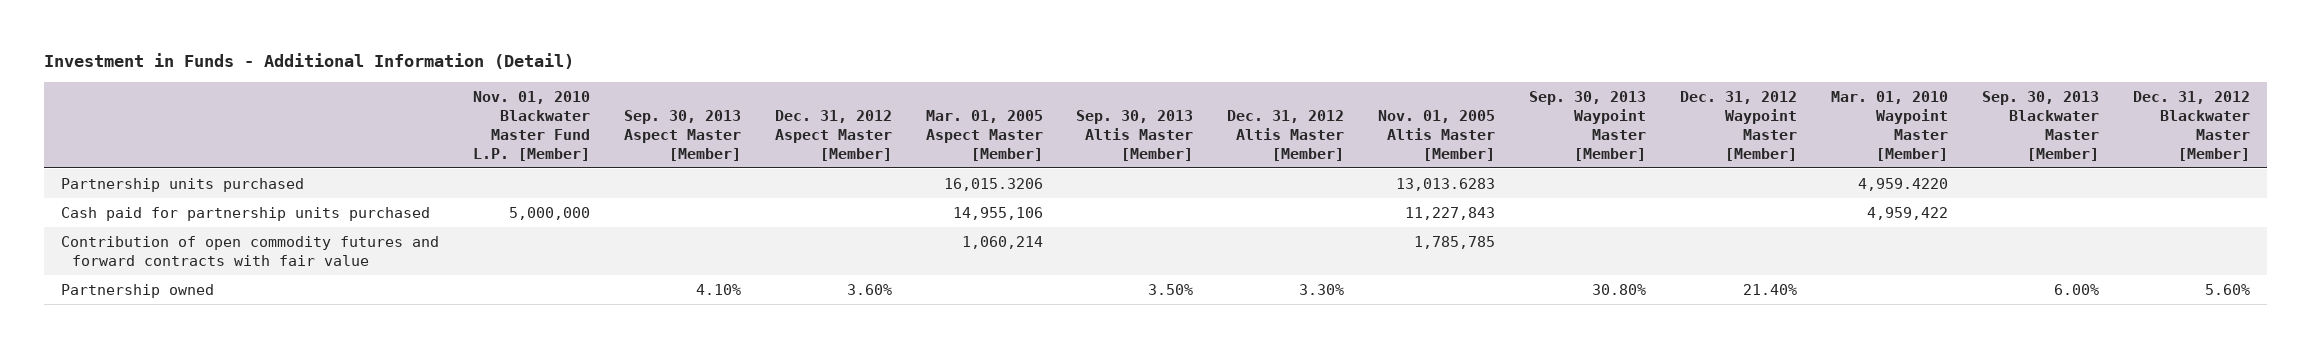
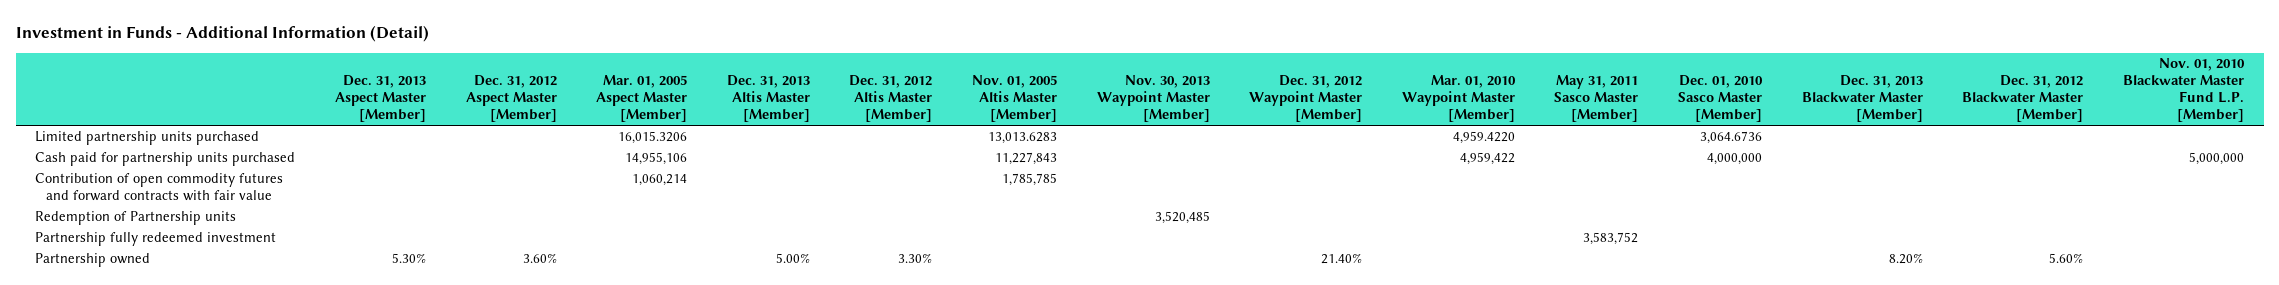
- | Nov. 01, 2010 Blackwater Master Fund L.P. [Member] | Sep. 30, 2013 Aspect Master [Member] | Dec. 31, 2012 Aspect Master [Member] | Mar. 01, 2005 Aspect Master [Member] | Sep. 30, 2013 Altis Master [Member] | Dec. 31, 2012 Altis Master [Member] | Nov. 01, 2005 Altis Master [Member] | Sep. 30, 2013 Waypoint Master [Member] | Dec. 31, 2012 Waypoint Master [Member] | Mar. 01, 2010 Waypoint Master [Member] | Sep. 30, 2013 Blackwater Master [Member] | Dec. 31, 2012 Blackwater Master [Member]
+ | Dec. 31, 2013 Aspect Master [Member] | Dec. 31, 2012 Aspect Master [Member] | Mar. 01, 2005 Aspect Master [Member] | Dec. 31, 2013 Altis Master [Member] | Dec. 31, 2012 Altis Master [Member] | Nov. 01, 2005 Altis Master [Member] | Nov. 30, 2013 Waypoint Master [Member] | Dec. 31, 2012 Waypoint Master [Member] | Mar. 01, 2010 Waypoint Master [Member] | May 31, 2011 Sasco Master [Member] | Dec. 01, 2010 Sasco Master [Member] | Dec. 31, 2013 Blackwater Master [Member] | Dec. 31, 2012 Blackwater Master [Member] | Nov. 01, 2010 Blackwater Master Fund L.P. [Member]
- Partnership units purchased | | | | 16,015.3206 | | | 13,013.6283 | | | 4,959.4220 | |
+ Limited partnership units purchased | | | 16,015.3206 | | | 13,013.6283 | | | 4,959.4220 | | 3,064.6736 | | |
+ Redemption of Partnership units | | | | | | | 3,520,485 | | | | | | |
+ Partnership fully redeemed investment | | | | | | | | | | 3,583,752 | | | |

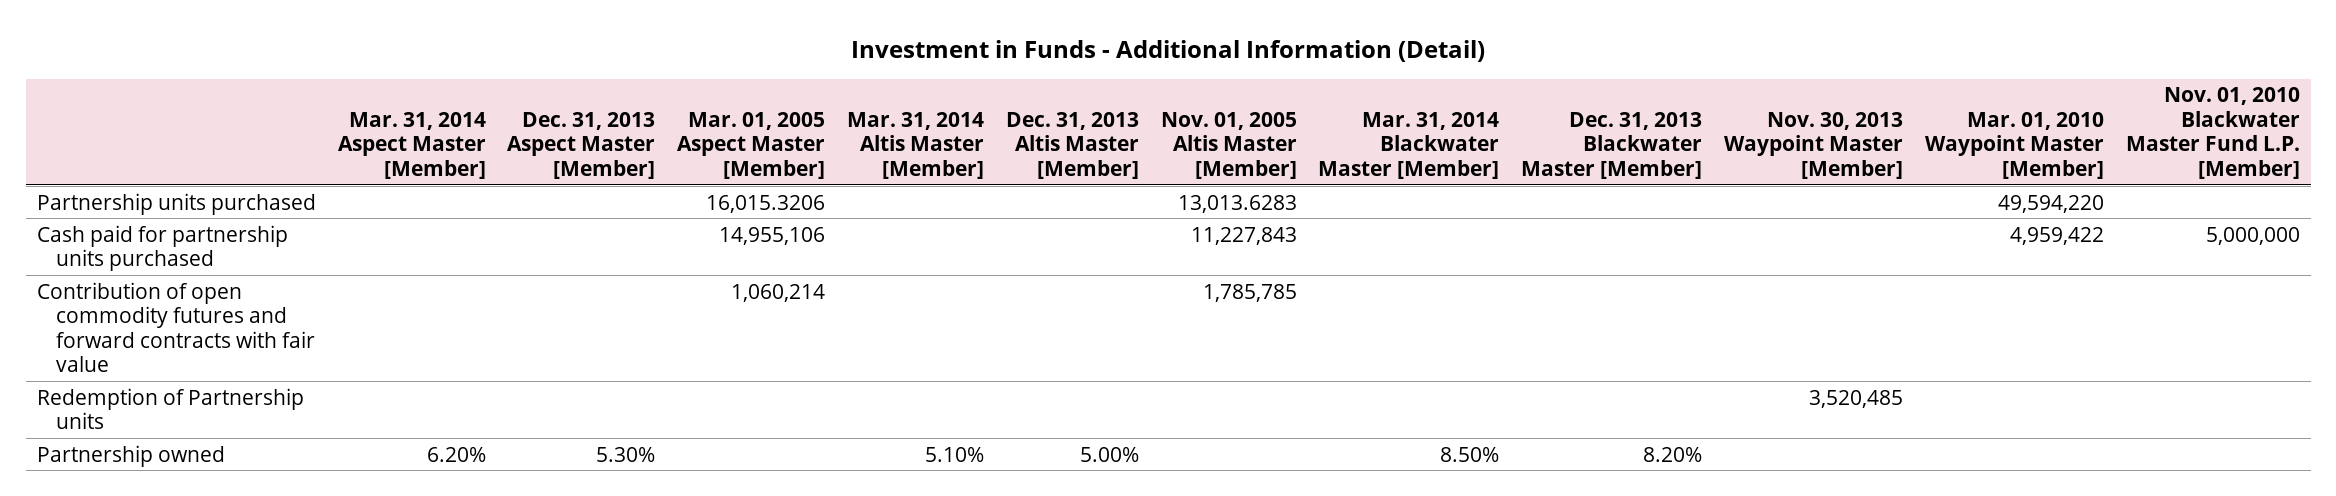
- | Dec. 31, 2013 Aspect Master [Member] | Dec. 31, 2012 Aspect Master [Member] | Mar. 01, 2005 Aspect Master [Member] | Dec. 31, 2013 Altis Master [Member] | Dec. 31, 2012 Altis Master [Member] | Nov. 01, 2005 Altis Master [Member] | Nov. 30, 2013 Waypoint Master [Member] | Dec. 31, 2012 Waypoint Master [Member] | Mar. 01, 2010 Waypoint Master [Member] | May 31, 2011 Sasco Master [Member] | Dec. 01, 2010 Sasco Master [Member] | Dec. 31, 2013 Blackwater Master [Member] | Dec. 31, 2012 Blackwater Master [Member] | Nov. 01, 2010 Blackwater Master Fund L.P. [Member]
+ | Mar. 31, 2014 Aspect Master [Member] | Dec. 31, 2013 Aspect Master [Member] | Mar. 01, 2005 Aspect Master [Member] | Mar. 31, 2014 Altis Master [Member] | Dec. 31, 2013 Altis Master [Member] | Nov. 01, 2005 Altis Master [Member] | Mar. 31, 2014 Blackwater Master [Member] | Dec. 31, 2013 Blackwater Master [Member] | Nov. 30, 2013 Waypoint Master [Member] | Mar. 01, 2010 Waypoint Master [Member] | Nov. 01, 2010 Blackwater Master Fund L.P. [Member]
- Limited partnership units purchased | | | 16,015.3206 | | | 13,013.6283 | | | 4,959.4220 | | 3,064.6736 | | |
+ Partnership units purchased | | | 16,015.3206 | | | 13,013.6283 | | | | 49,594,220 |
- Partnership fully redeemed investment | | | | | | | | | | 3,583,752 | | | |

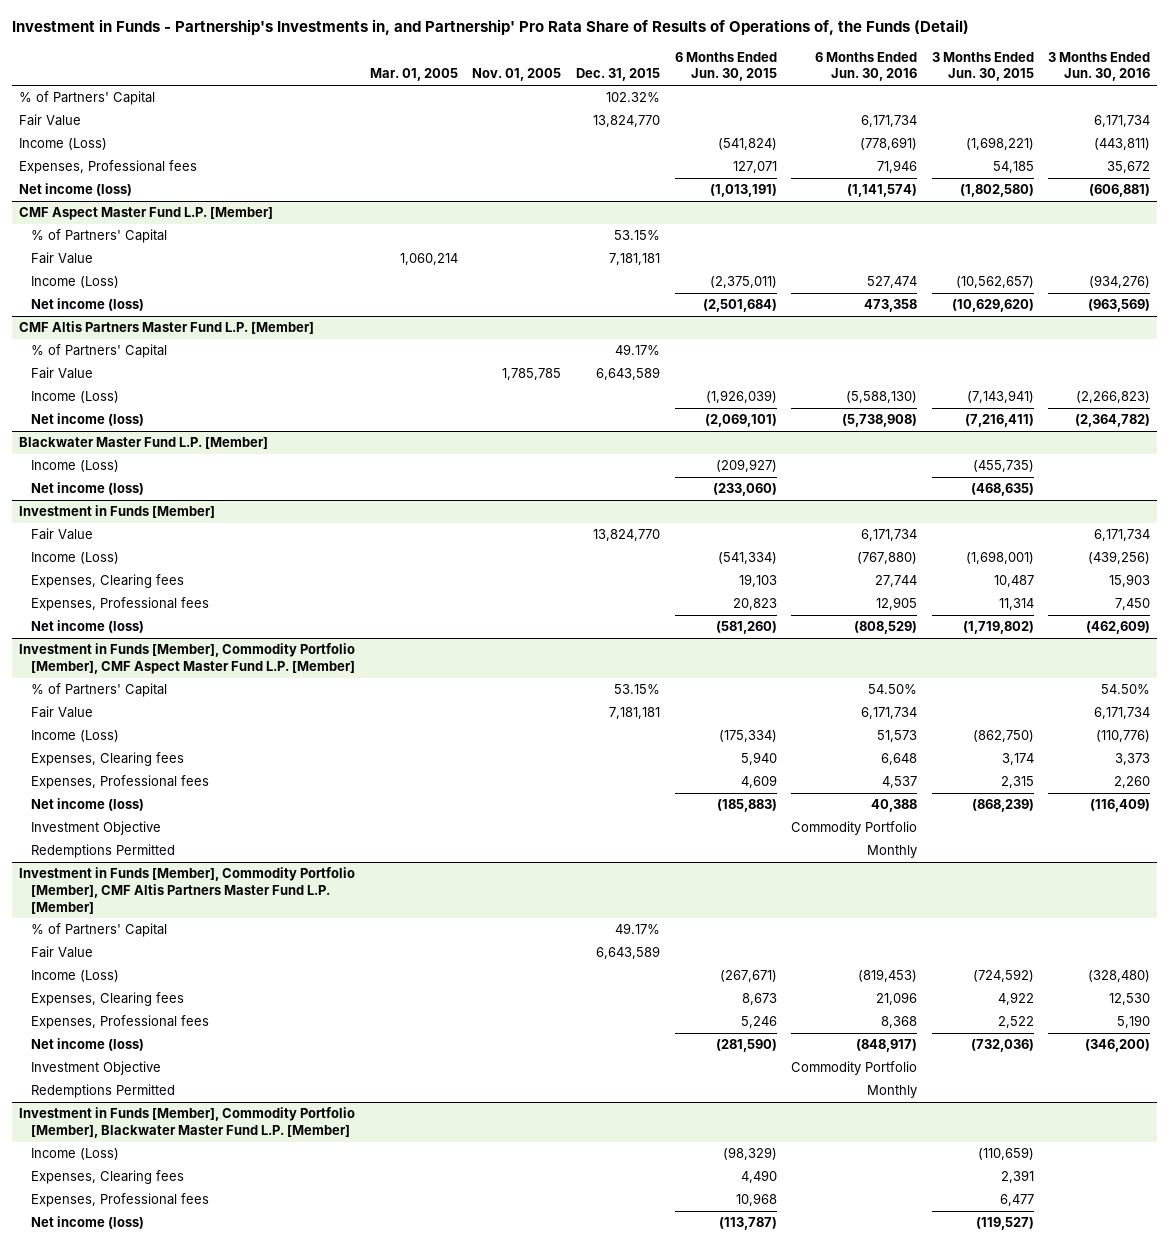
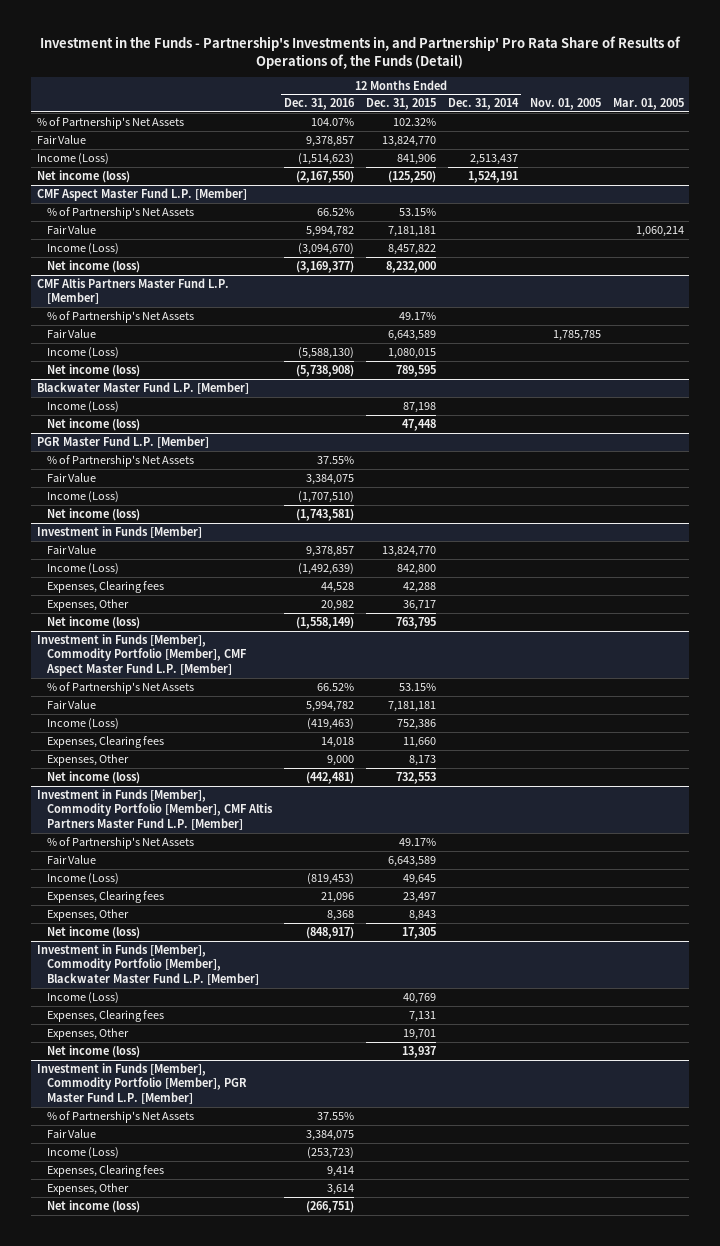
- Investment in Funds - Partnership's Investments in, and Partnership' Pro Rata Share of Results of Operations of, the Funds (Detail)
+ Investment in the Funds - Partnership's Investments in, and Partnership' Pro Rata Share of Results of Operations of, the Funds (Detail)
- | Mar. 01, 2005 | Nov. 01, 2005 | Dec. 31, 2015 | 6 Months Ended Jun. 30, 2015 | 6 Months Ended Jun. 30, 2016 | 3 Months Ended Jun. 30, 2015 | 3 Months Ended Jun. 30, 2016
+ | 12 Months Ended Dec. 31, 2016 | 12 Months Ended Dec. 31, 2015 | 12 Months Ended Dec. 31, 2014 | Nov. 01, 2005 | Mar. 01, 2005
- % of Partners' Capital | | | 102.32% | | | |
+ % of Partnership's Net Assets | 104.07% | 102.32% | | |
- Expenses, Professional fees | | | | 127,071 | 71,946 | 54,185 | 35,672
@ CMF Aspect Master Fund L.P. [Member]
- % of Partners' Capital | | | 53.15% | | | |
+ % of Partnership's Net Assets | 66.52% | 53.15% | | |
@ CMF Altis Partners Master Fund L.P. [Member]
- % of Partners' Capital | | | 49.17% | | | |
+ % of Partnership's Net Assets | | 49.17% | | |
+ PGR Master Fund L.P. [Member]
+ % of Partnership's Net Assets | 37.55% | | | |
+ Fair Value | 3,384,075 | | | |
+ Income (Loss) | (1,707,510) | | | |
+ Net income (loss) | (1,743,581) | | | |
@ Investment in Funds [Member]
- Expenses, Professional fees | | | | 20,823 | 12,905 | 11,314 | 7,450
+ Expenses, Other | 20,982 | 36,717 | | |
@ Investment in Funds [Member], Commodity Portfolio [Member], CMF Aspect Master Fund L.P. [Member]
- % of Partners' Capital | | | 53.15% | | 54.50% | | 54.50%
+ % of Partnership's Net Assets | 66.52% | 53.15% | | |
- Expenses, Professional fees | | | | 4,609 | 4,537 | 2,315 | 2,260
+ Expenses, Other | 9,000 | 8,173 | | |
- Investment Objective | | | | | Commodity Portfolio | |
- Redemptions Permitted | | | | | Monthly | |
@ Investment in Funds [Member], Commodity Portfolio [Member], CMF Altis Partners Master Fund L.P. [Member]
- % of Partners' Capital | | | 49.17% | | | |
+ % of Partnership's Net Assets | | 49.17% | | |
- Expenses, Professional fees | | | | 5,246 | 8,368 | 2,522 | 5,190
+ Expenses, Other | 8,368 | 8,843 | | |
- Investment Objective | | | | | Commodity Portfolio | |
- Redemptions Permitted | | | | | Monthly | |
@ Investment in Funds [Member], Commodity Portfolio [Member], Blackwater Master Fund L.P. [Member]
- Expenses, Professional fees | | | | 10,968 | | 6,477 |
+ Expenses, Other | | 19,701 | | |
+ Investment in Funds [Member], Commodity Portfolio [Member], PGR Master Fund L.P. [Member]
+ % of Partnership's Net Assets | 37.55% | | | |
+ Fair Value | 3,384,075 | | | |
+ Income (Loss) | (253,723) | | | |
+ Expenses, Clearing fees | 9,414 | | | |
+ Expenses, Other | 3,614 | | | |
+ Net income (loss) | (266,751) | | | |

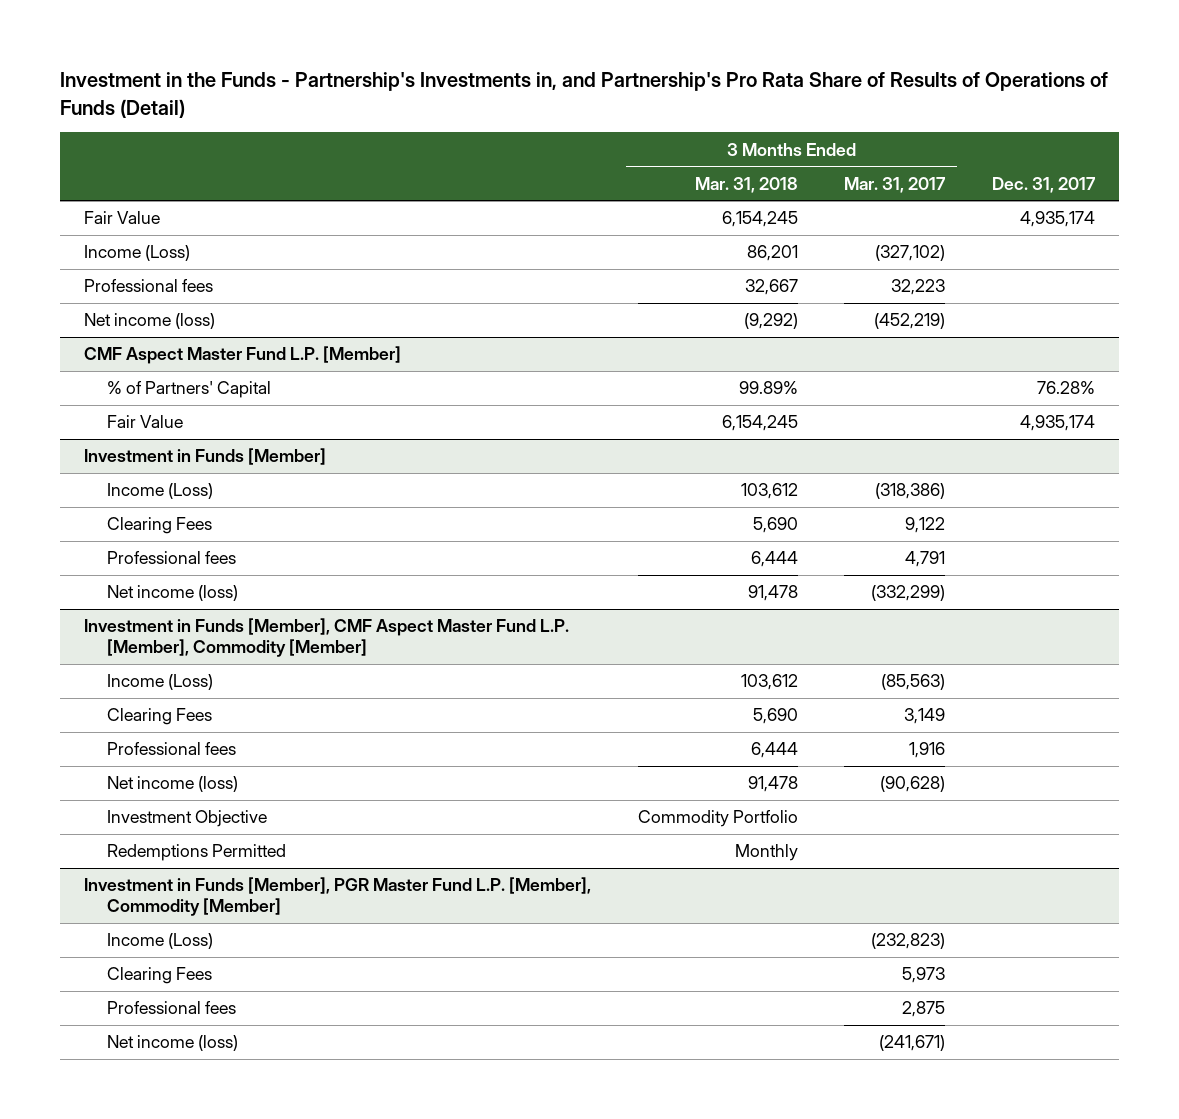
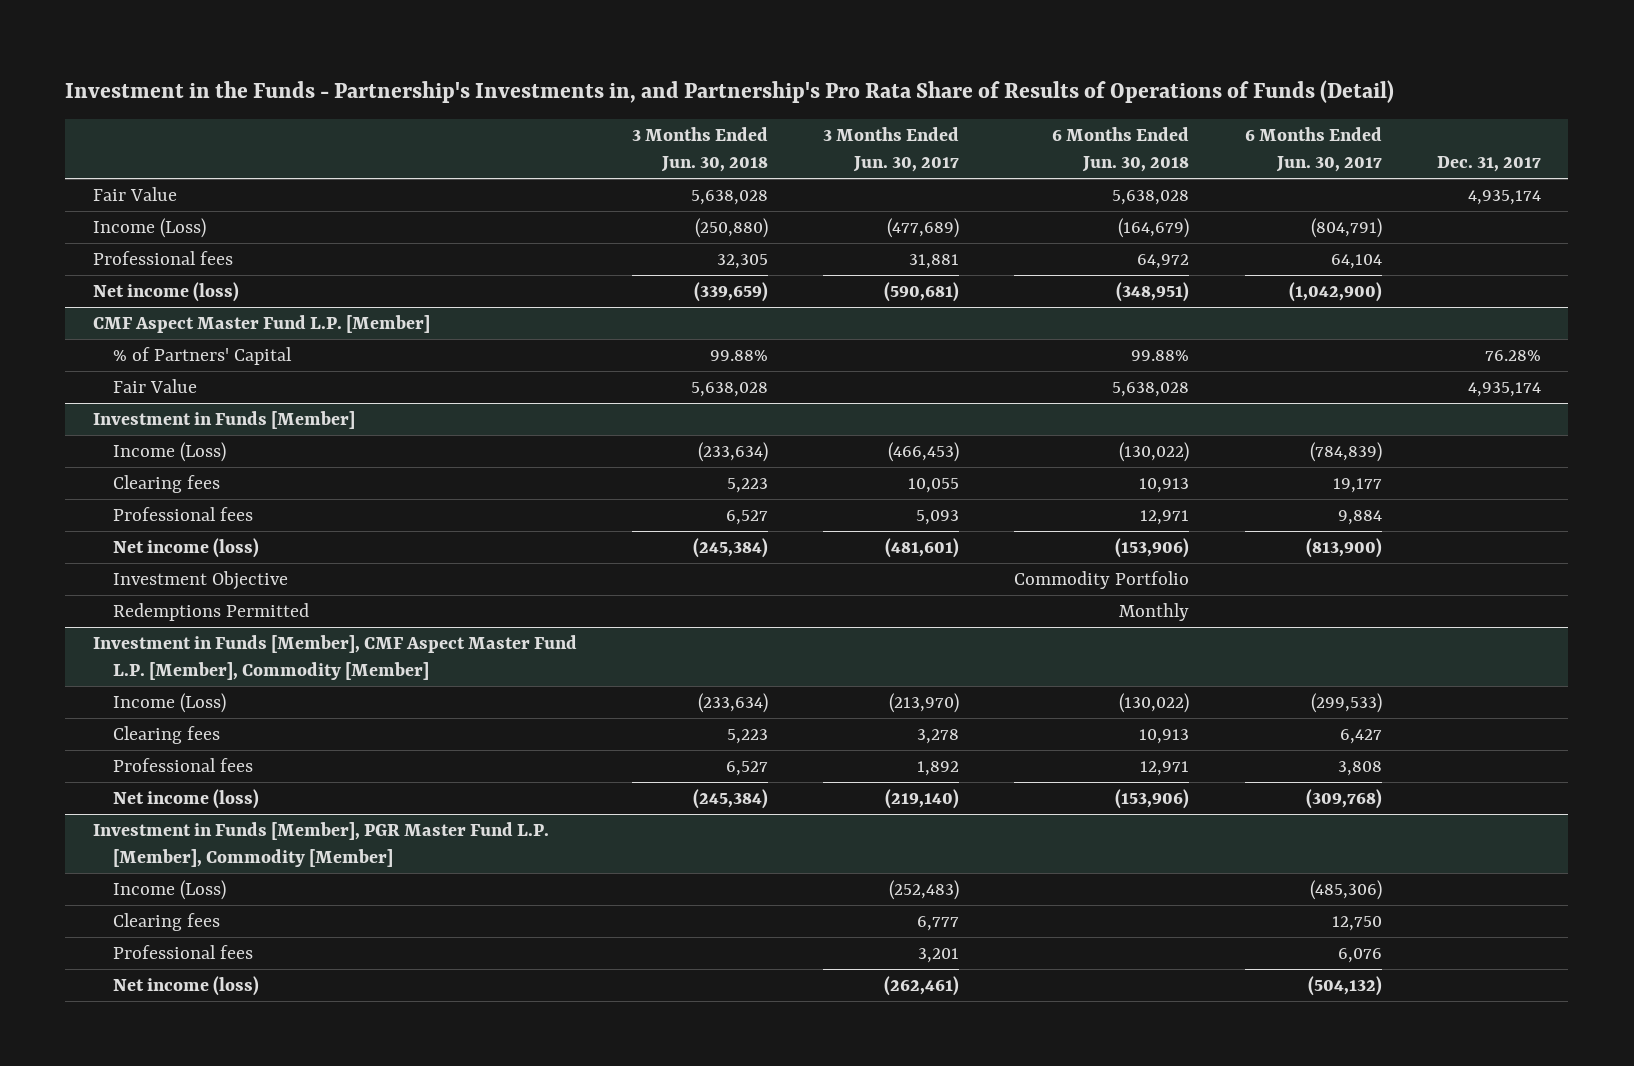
- | 3 Months Ended Mar. 31, 2018 | 3 Months Ended Mar. 31, 2017 | Dec. 31, 2017
+ | 3 Months Ended Jun. 30, 2018 | 3 Months Ended Jun. 30, 2017 | 6 Months Ended Jun. 30, 2018 | 6 Months Ended Jun. 30, 2017 | Dec. 31, 2017
@ Investment in Funds [Member]
- Clearing Fees | 5,690 | 9,122 |
+ Clearing fees | 5,223 | 10,055 | 10,913 | 19,177 |
+ Investment Objective | | | Commodity Portfolio | |
+ Redemptions Permitted | | | Monthly | |
@ Investment in Funds [Member], CMF Aspect Master Fund L.P. [Member], Commodity [Member]
- Clearing Fees | 5,690 | 3,149 |
+ Clearing fees | 5,223 | 3,278 | 10,913 | 6,427 |
- Investment Objective | Commodity Portfolio | |
- Redemptions Permitted | Monthly | |
@ Investment in Funds [Member], PGR Master Fund L.P. [Member], Commodity [Member]
- Clearing Fees | | 5,973 |
+ Clearing fees | | 6,777 | | 12,750 |

